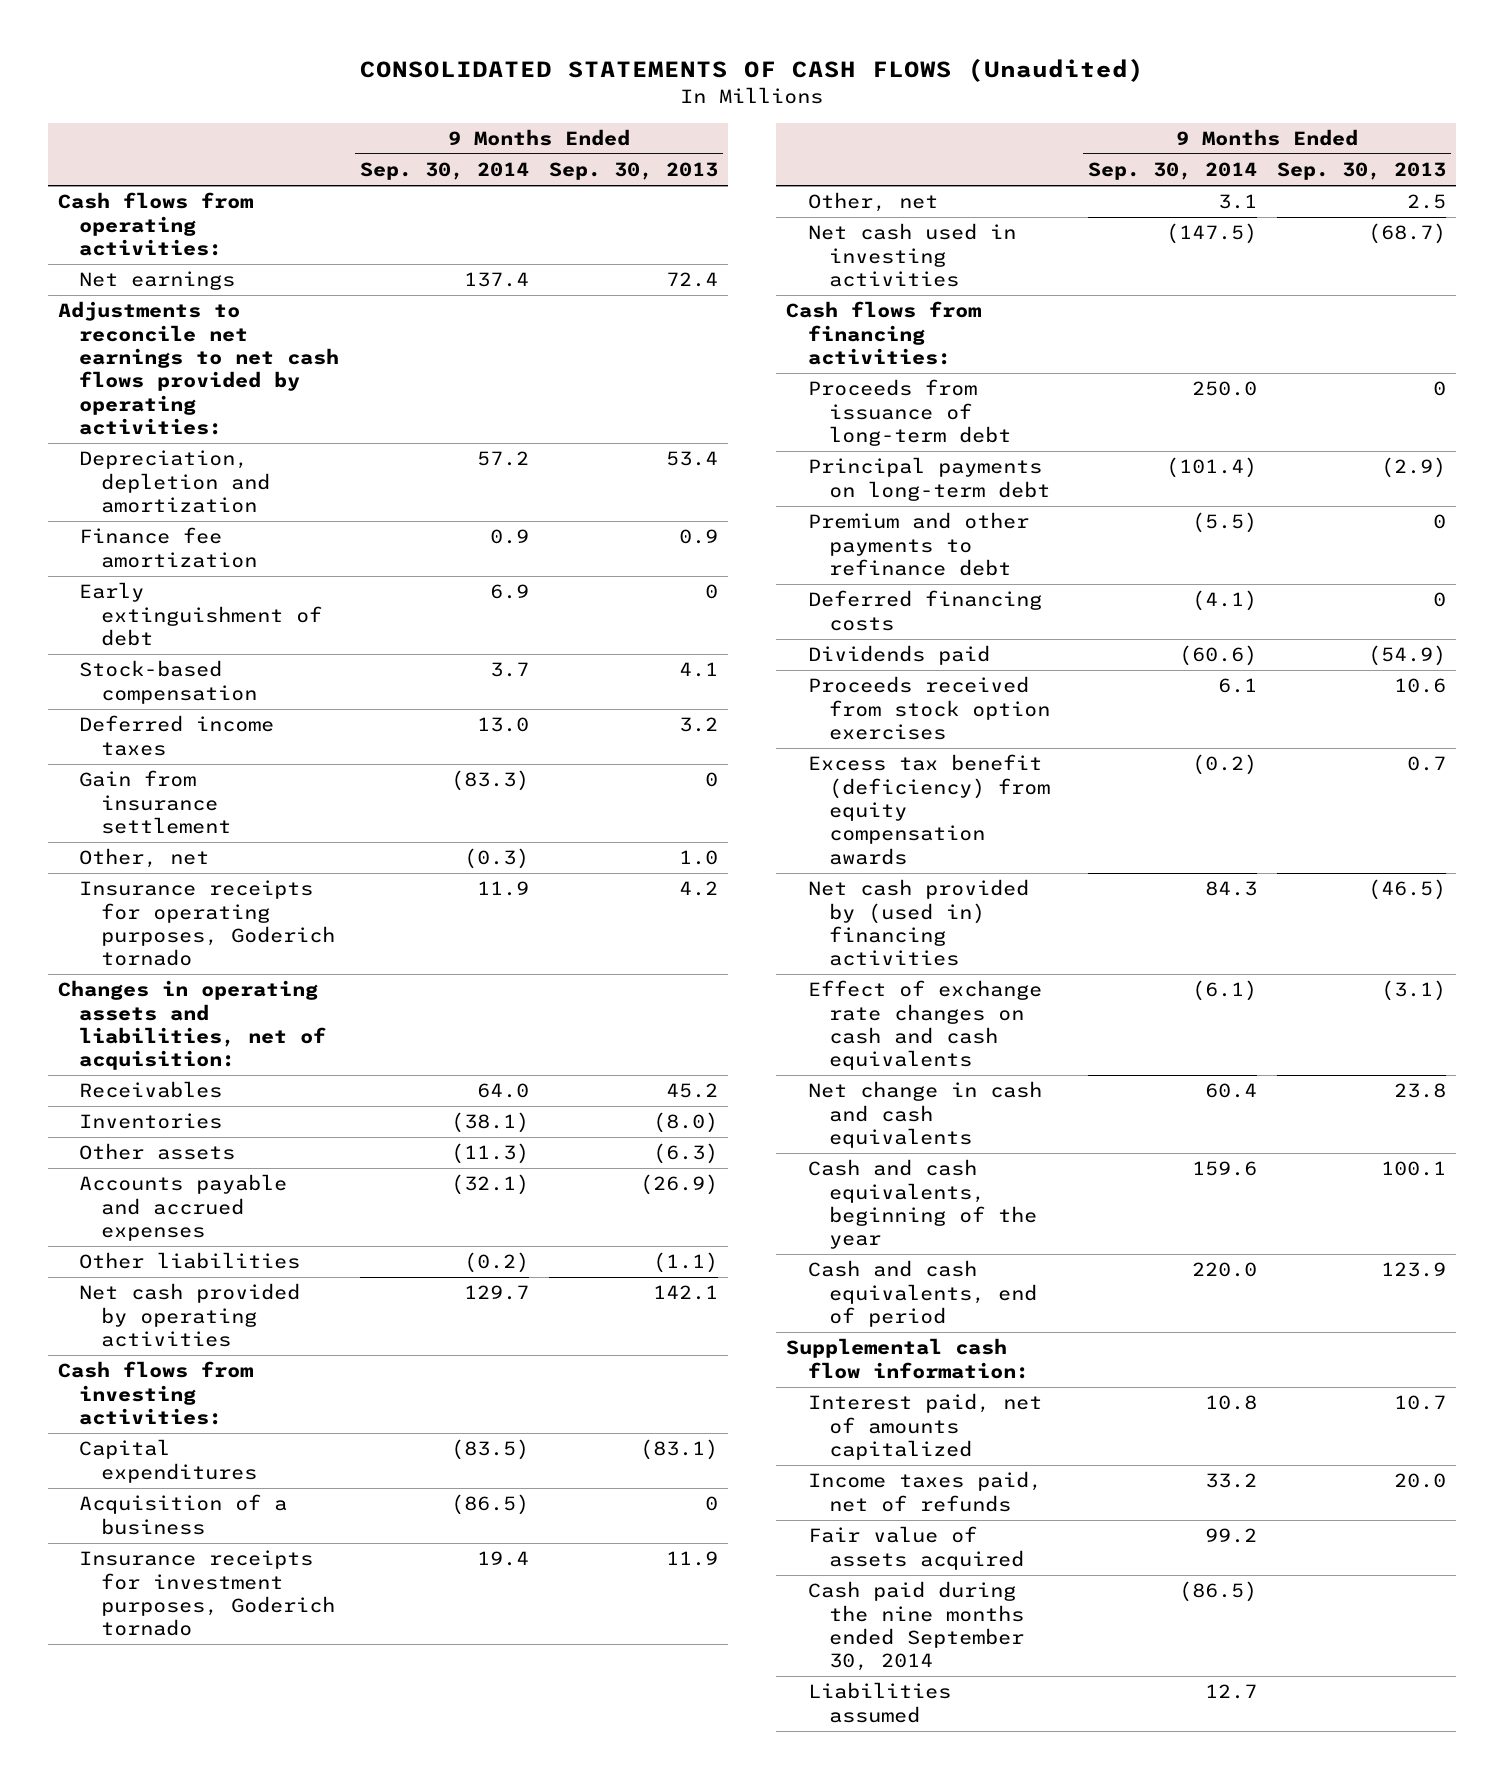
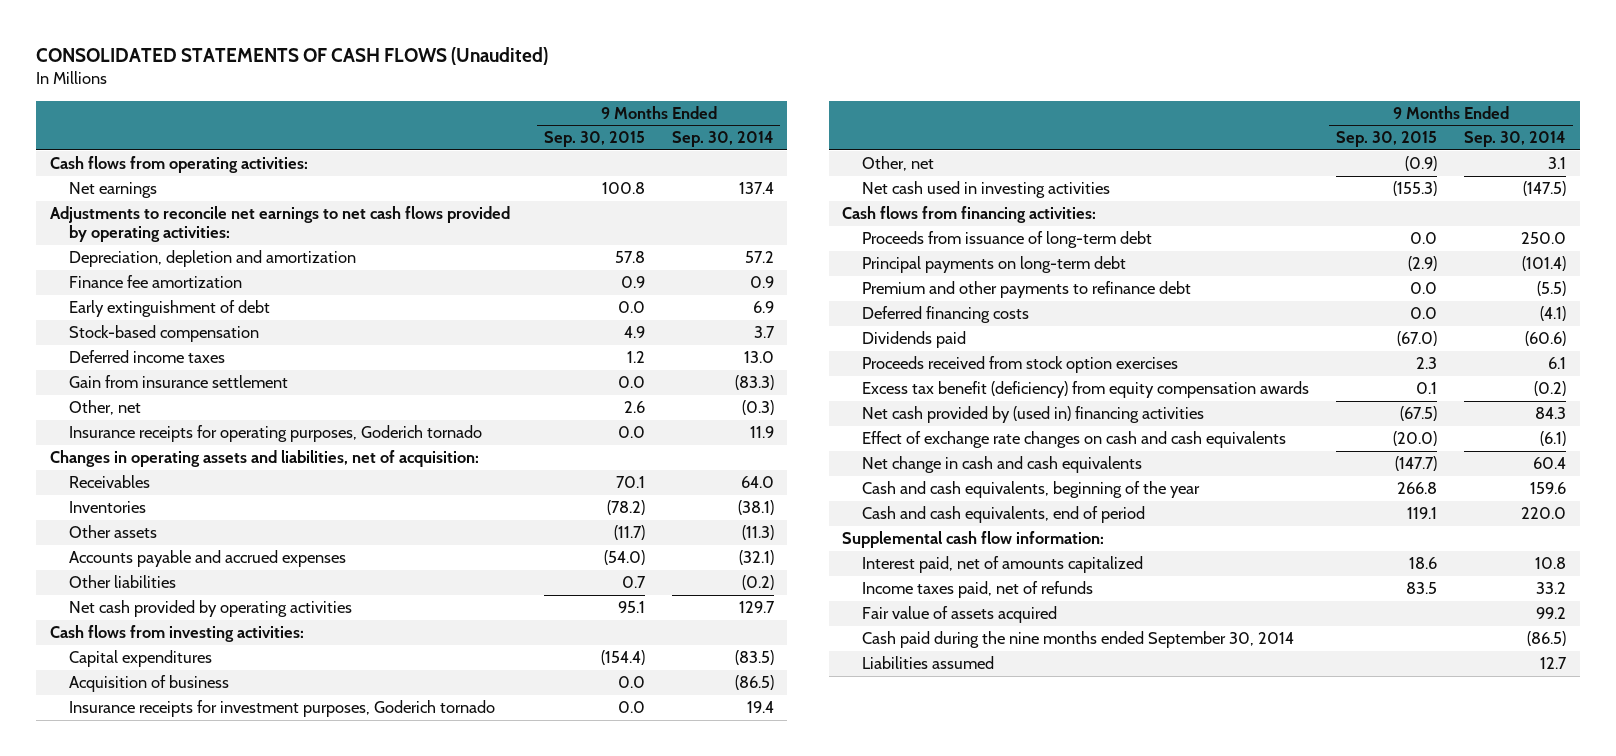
- | 9 Months Ended Sep. 30, 2014 | 9 Months Ended Sep. 30, 2013
+ | 9 Months Ended Sep. 30, 2015 | 9 Months Ended Sep. 30, 2014
- Acquisition of a business | (86.5) | 0
+ Acquisition of business | 0.0 | (86.5)

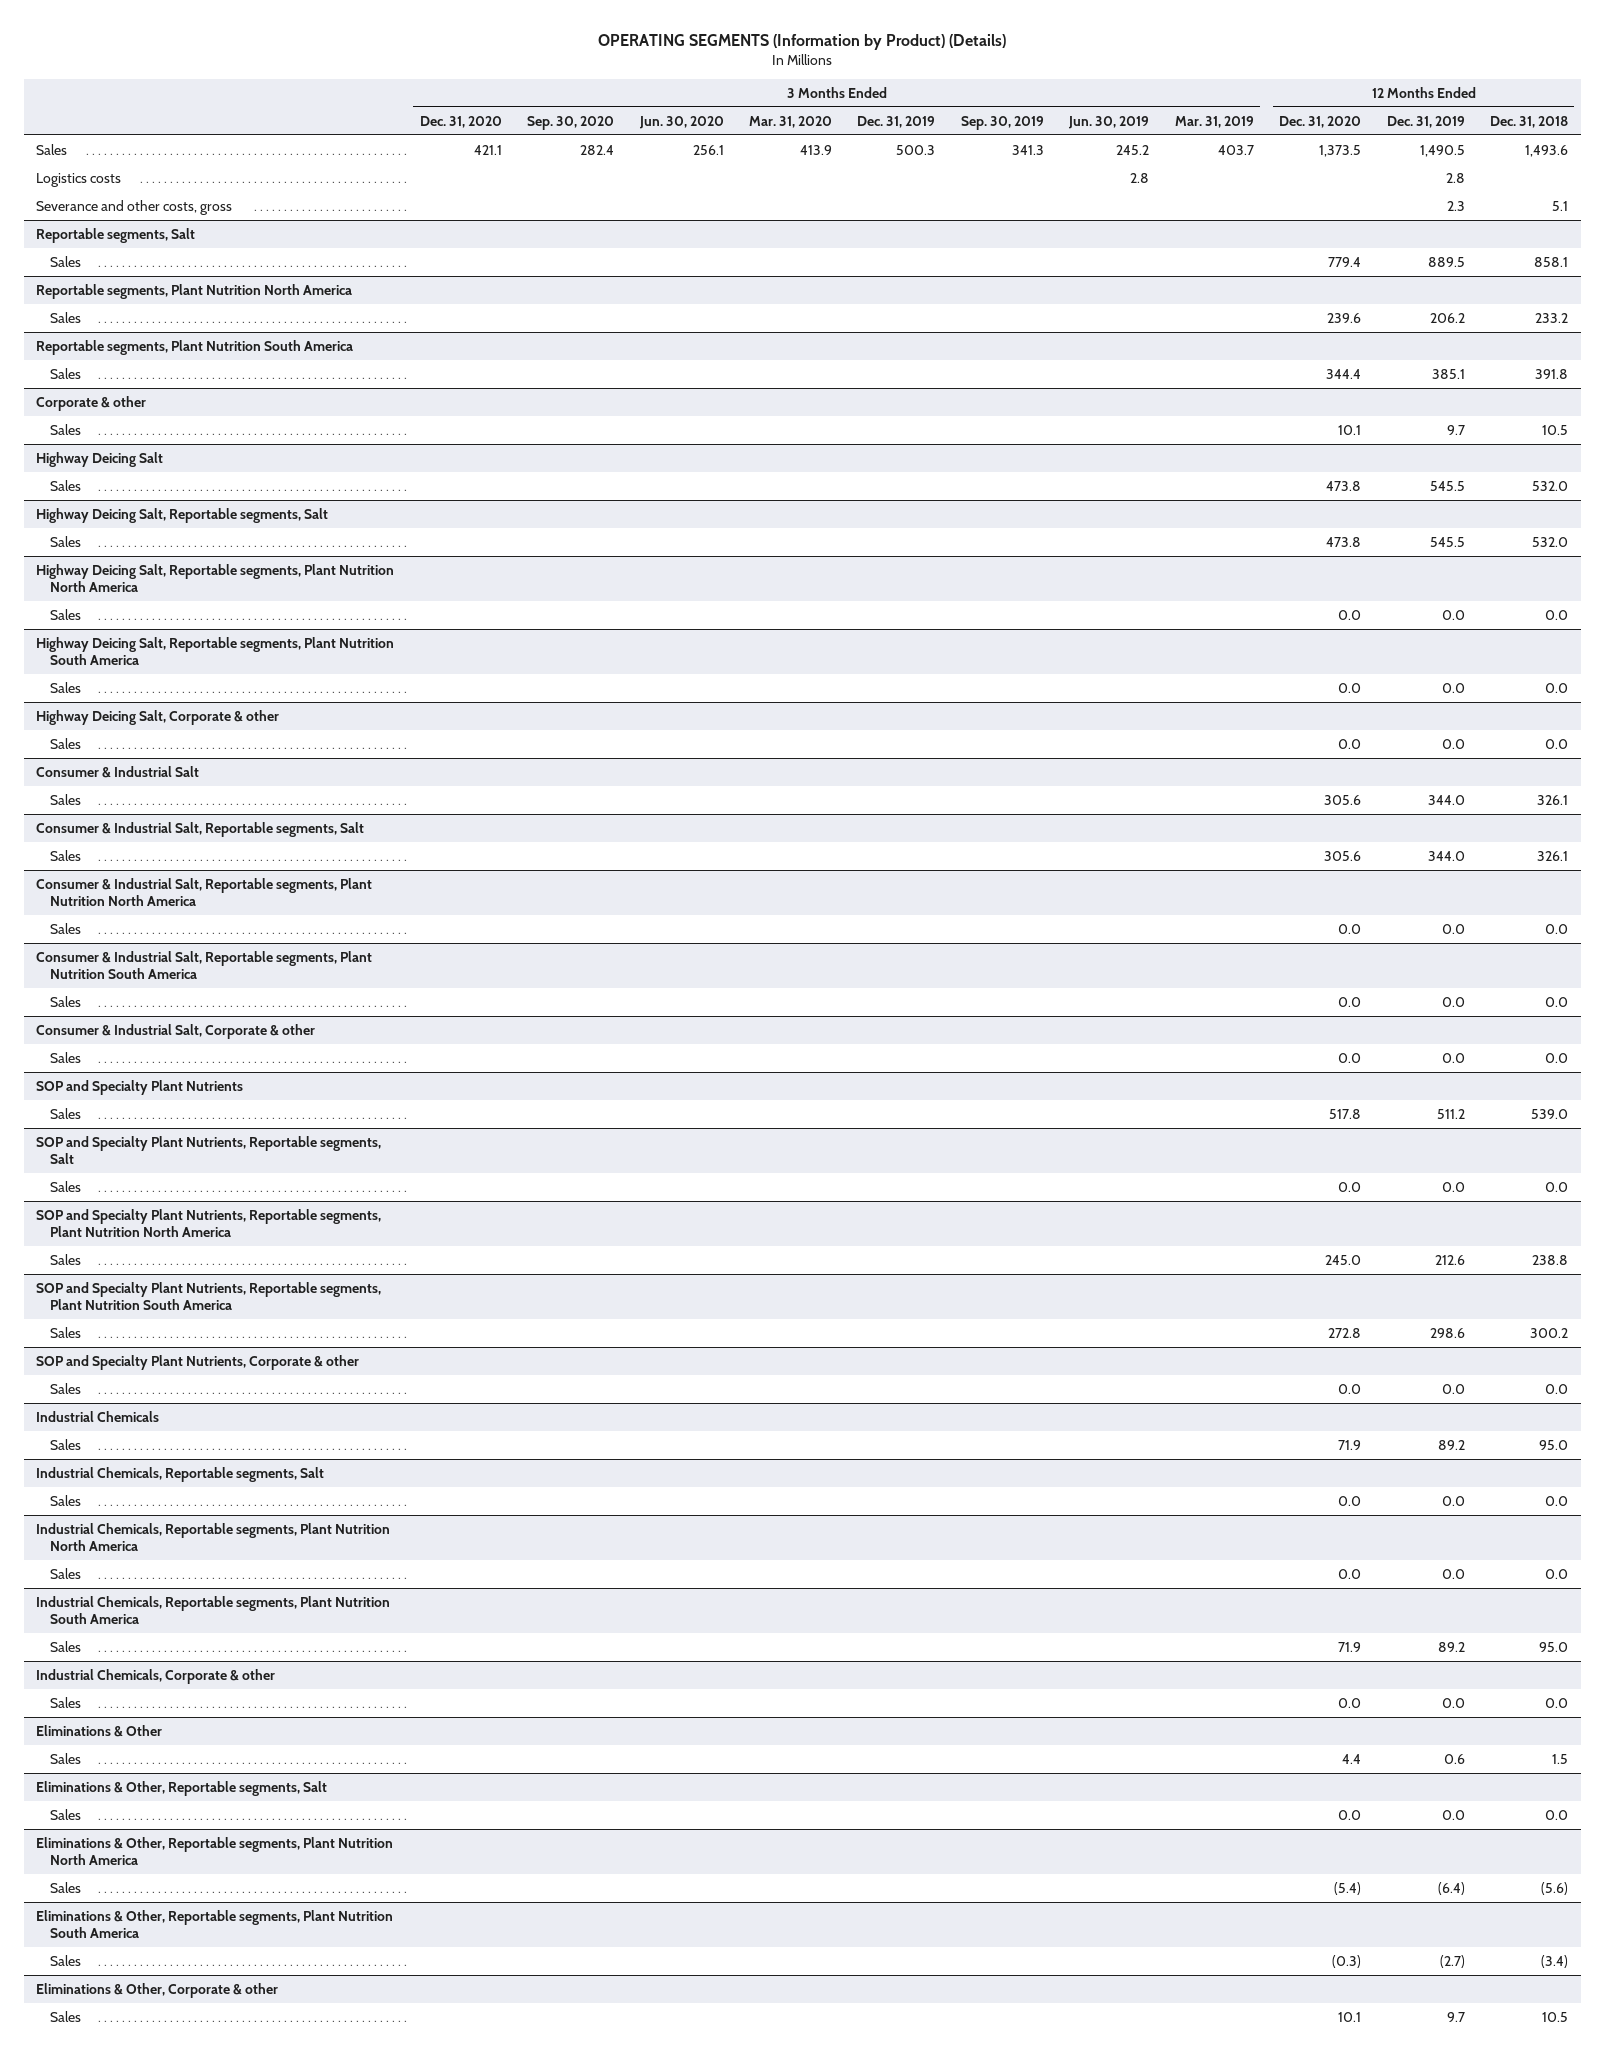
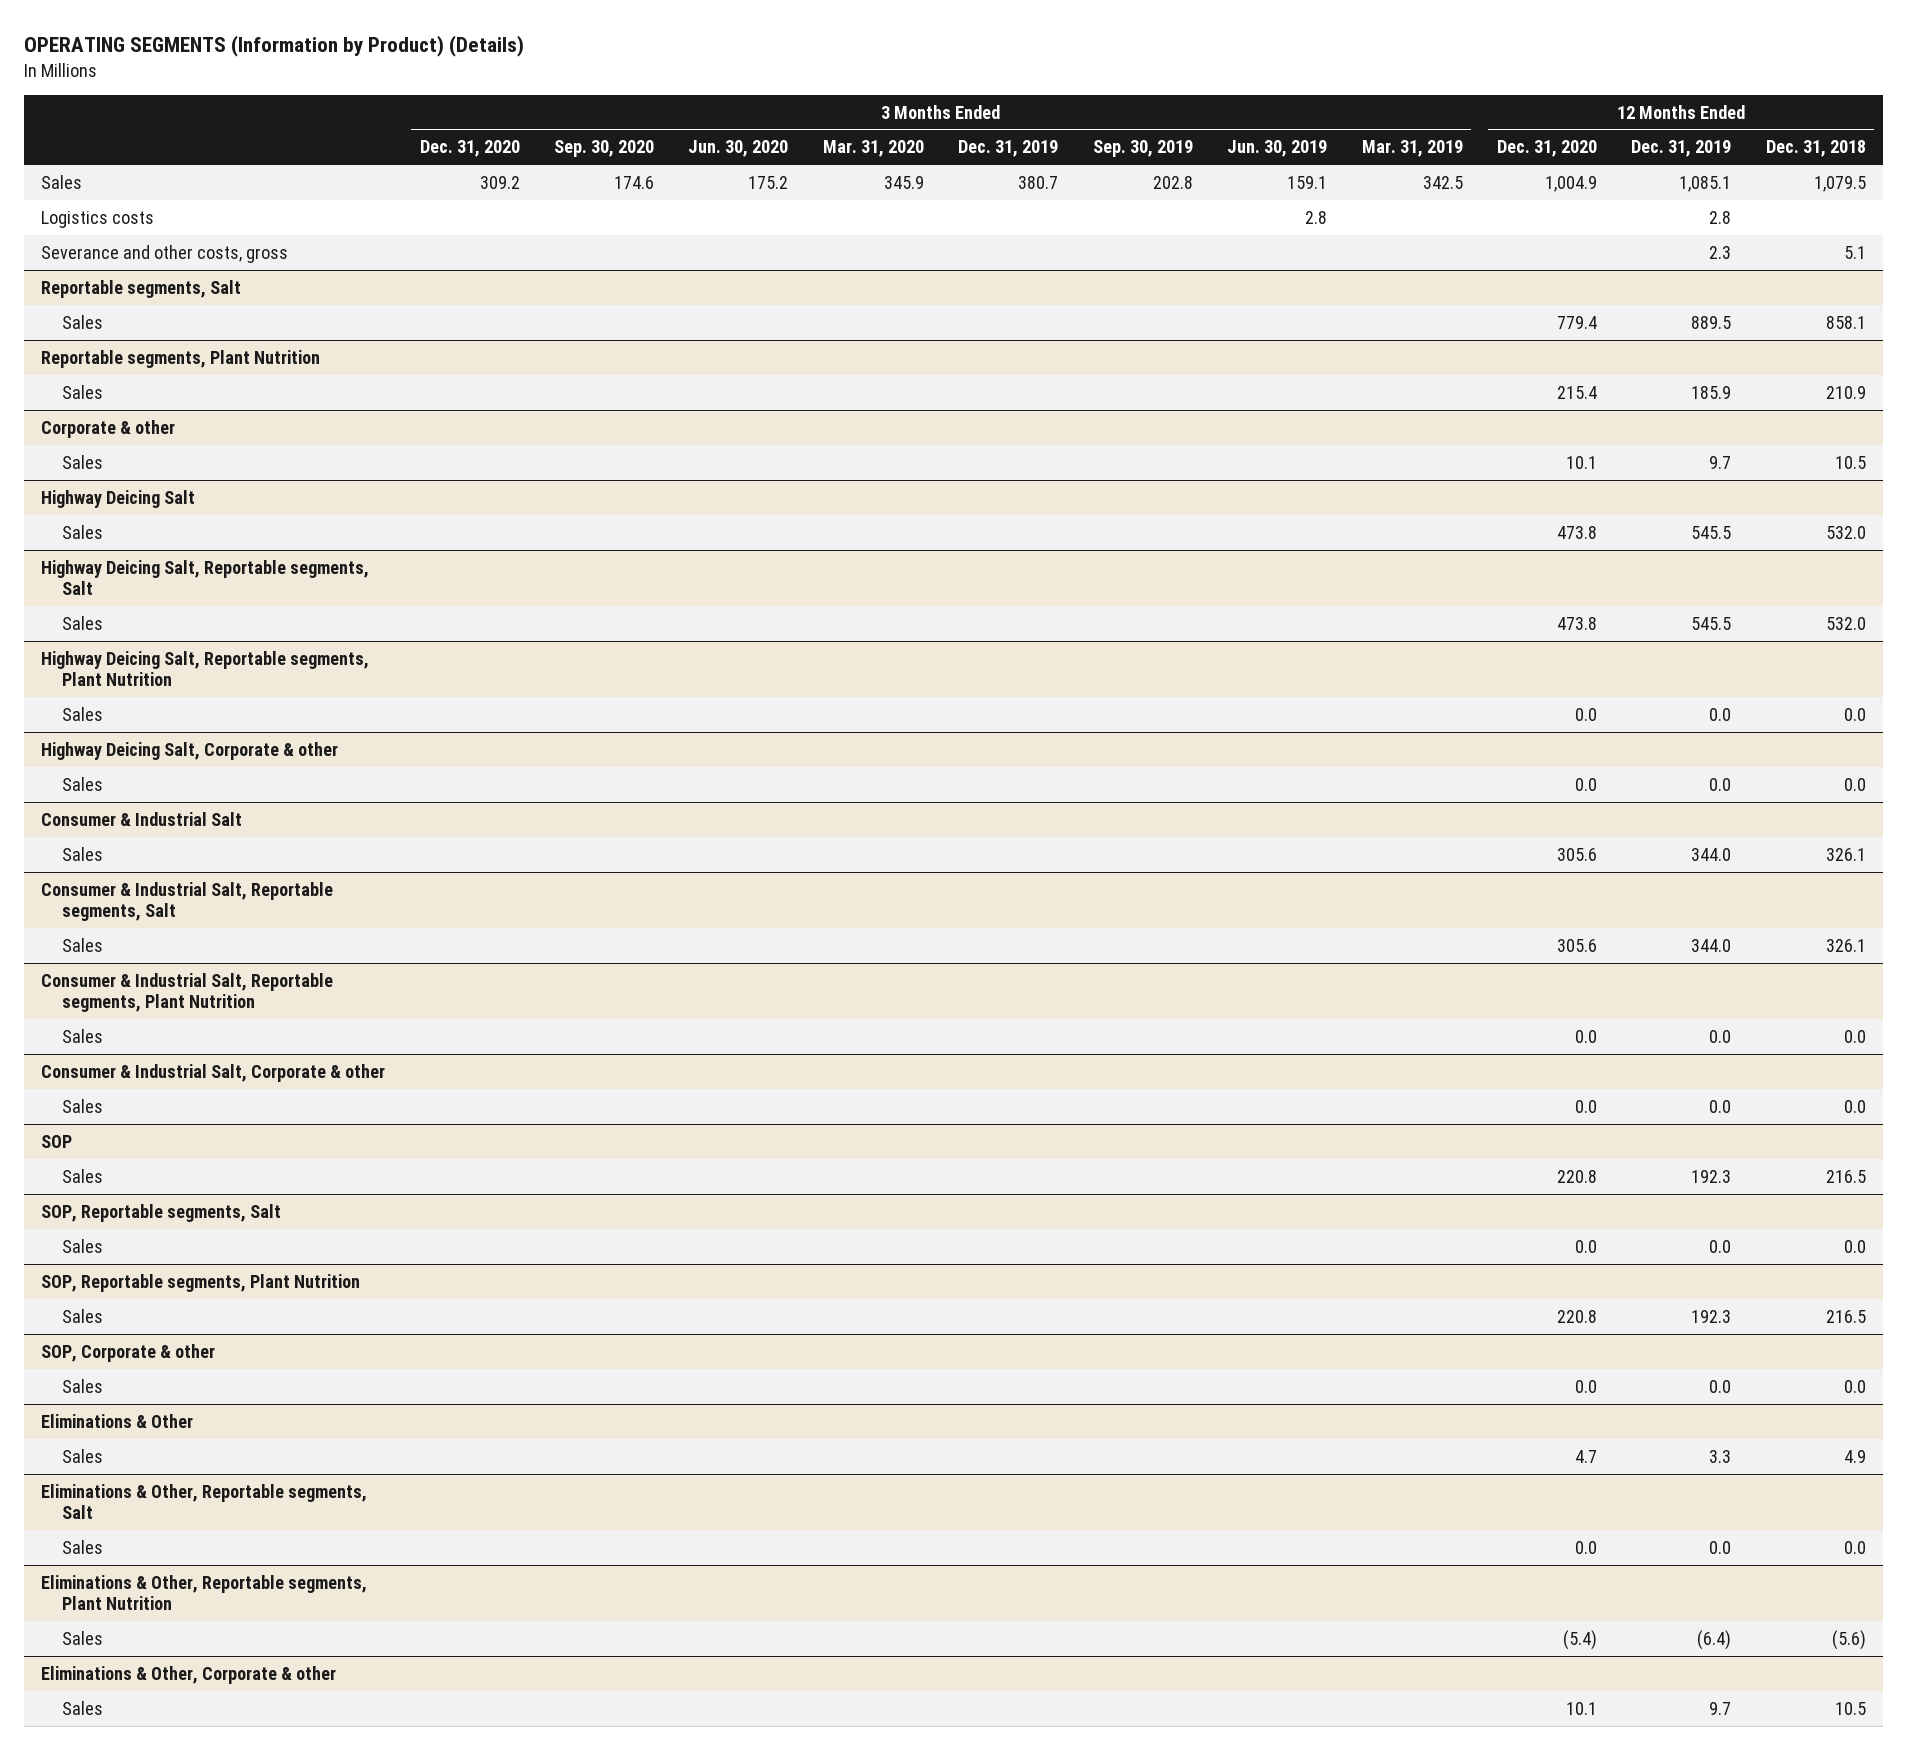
- Sales | 421.1 | 282.4 | 256.1 | 413.9 | 500.3 | 341.3 | 245.2 | 403.7 | 1,373.5 | 1,490.5 | 1,493.6
+ Sales | 309.2 | 174.6 | 175.2 | 345.9 | 380.7 | 202.8 | 159.1 | 342.5 | 1,004.9 | 1,085.1 | 1,079.5
- Reportable segments, Plant Nutrition North America
- Sales | | | | | | | | | 239.6 | 206.2 | 233.2
- Reportable segments, Plant Nutrition South America
- Sales | | | | | | | | | 344.4 | 385.1 | 391.8
+ Reportable segments, Plant Nutrition
+ Sales | | | | | | | | | 215.4 | 185.9 | 210.9
- Highway Deicing Salt, Reportable segments, Plant Nutrition North America
- Sales | | | | | | | | | 0.0 | 0.0 | 0.0
- Highway Deicing Salt, Reportable segments, Plant Nutrition South America
+ Highway Deicing Salt, Reportable segments, Plant Nutrition
- Consumer & Industrial Salt, Reportable segments, Plant Nutrition North America
- Sales | | | | | | | | | 0.0 | 0.0 | 0.0
- Consumer & Industrial Salt, Reportable segments, Plant Nutrition South America
+ Consumer & Industrial Salt, Reportable segments, Plant Nutrition
- SOP and Specialty Plant Nutrients
- Sales | | | | | | | | | 517.8 | 511.2 | 539.0
- SOP and Specialty Plant Nutrients, Reportable segments, Salt
- Sales | | | | | | | | | 0.0 | 0.0 | 0.0
- SOP and Specialty Plant Nutrients, Reportable segments, Plant Nutrition North America
- Sales | | | | | | | | | 245.0 | 212.6 | 238.8
- SOP and Specialty Plant Nutrients, Reportable segments, Plant Nutrition South America
- Sales | | | | | | | | | 272.8 | 298.6 | 300.2
- SOP and Specialty Plant Nutrients, Corporate & other
- Sales | | | | | | | | | 0.0 | 0.0 | 0.0
- Industrial Chemicals
- Sales | | | | | | | | | 71.9 | 89.2 | 95.0
- Industrial Chemicals, Reportable segments, Salt
- Sales | | | | | | | | | 0.0 | 0.0 | 0.0
- Industrial Chemicals, Reportable segments, Plant Nutrition North America
+ SOP
+ Sales | | | | | | | | | 220.8 | 192.3 | 216.5
+ SOP, Reportable segments, Salt
- Industrial Chemicals, Reportable segments, Plant Nutrition South America
- Sales | | | | | | | | | 71.9 | 89.2 | 95.0
- Industrial Chemicals, Corporate & other
+ SOP, Reportable segments, Plant Nutrition
+ Sales | | | | | | | | | 220.8 | 192.3 | 216.5
+ SOP, Corporate & other
@ Eliminations & Other
- Sales | | | | | | | | | 4.4 | 0.6 | 1.5
+ Sales | | | | | | | | | 4.7 | 3.3 | 4.9
- Eliminations & Other, Reportable segments, Plant Nutrition North America
+ Eliminations & Other, Reportable segments, Plant Nutrition
- Eliminations & Other, Reportable segments, Plant Nutrition South America
- Sales | | | | | | | | | (0.3) | (2.7) | (3.4)

